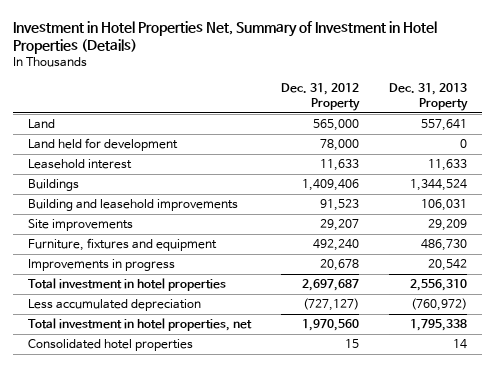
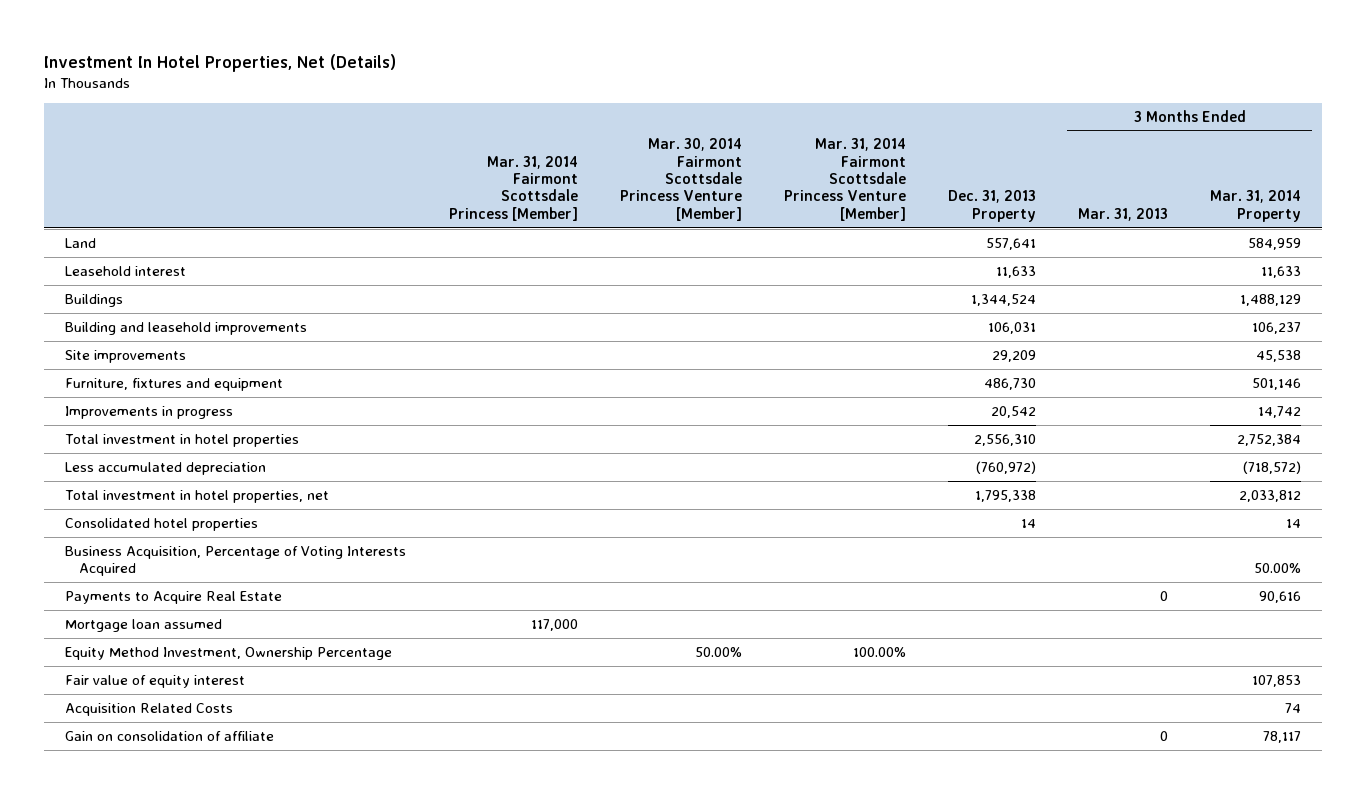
- Investment in Hotel Properties Net, Summary of Investment in Hotel Properties (Details)
+ Investment In Hotel Properties, Net (Details)
- | Dec. 31, 2012 Property | Dec. 31, 2013 Property
+ | Mar. 31, 2014 Fairmont Scottsdale Princess [Member] | Mar. 30, 2014 Fairmont Scottsdale Princess Venture [Member] | Mar. 31, 2014 Fairmont Scottsdale Princess Venture [Member] | Dec. 31, 2013 Property | 3 Months Ended Mar. 31, 2013 | 3 Months Ended Mar. 31, 2014 Property
- Land held for development | 78,000 | 0
+ Business Acquisition, Percentage of Voting Interests Acquired | | | | | | 50.00%
+ Payments to Acquire Real Estate | | | | | 0 | 90,616
+ Mortgage loan assumed | 117,000 | | | | |
+ Equity Method Investment, Ownership Percentage | | 50.00% | 100.00% | | |
+ Fair value of equity interest | | | | | | 107,853
+ Acquisition Related Costs | | | | | | 74
+ Gain on consolidation of affiliate | | | | | 0 | 78,117

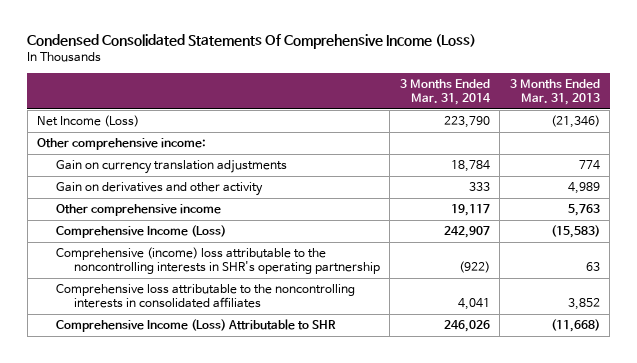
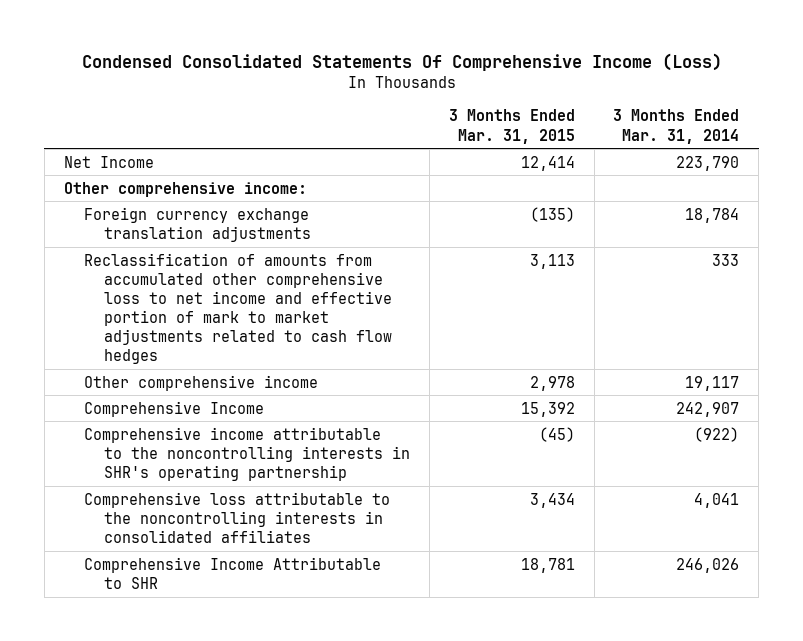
- | 3 Months Ended Mar. 31, 2014 | 3 Months Ended Mar. 31, 2013
+ | 3 Months Ended Mar. 31, 2015 | 3 Months Ended Mar. 31, 2014
- Net Income (Loss) | 223,790 | (21,346)
+ Net Income | 12,414 | 223,790
- Gain on currency translation adjustments | 18,784 | 774
- Gain on derivatives and other activity | 333 | 4,989
+ Foreign currency exchange translation adjustments | (135) | 18,784
+ Reclassification of amounts from accumulated other comprehensive loss to net income and effective portion of mark to market adjustments related to cash flow hedges | 3,113 | 333
- Comprehensive Income (Loss) | 242,907 | (15,583)
- Comprehensive (income) loss attributable to the noncontrolling interests in SHR's operating partnership | (922) | 63
+ Comprehensive Income | 15,392 | 242,907
+ Comprehensive income attributable to the noncontrolling interests in SHR's operating partnership | (45) | (922)
- Comprehensive Income (Loss) Attributable to SHR | 246,026 | (11,668)
+ Comprehensive Income Attributable to SHR | 18,781 | 246,026

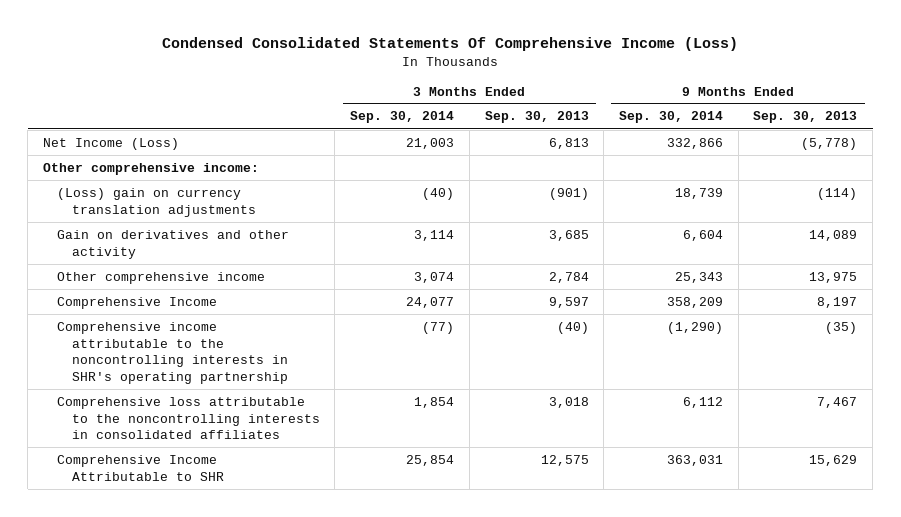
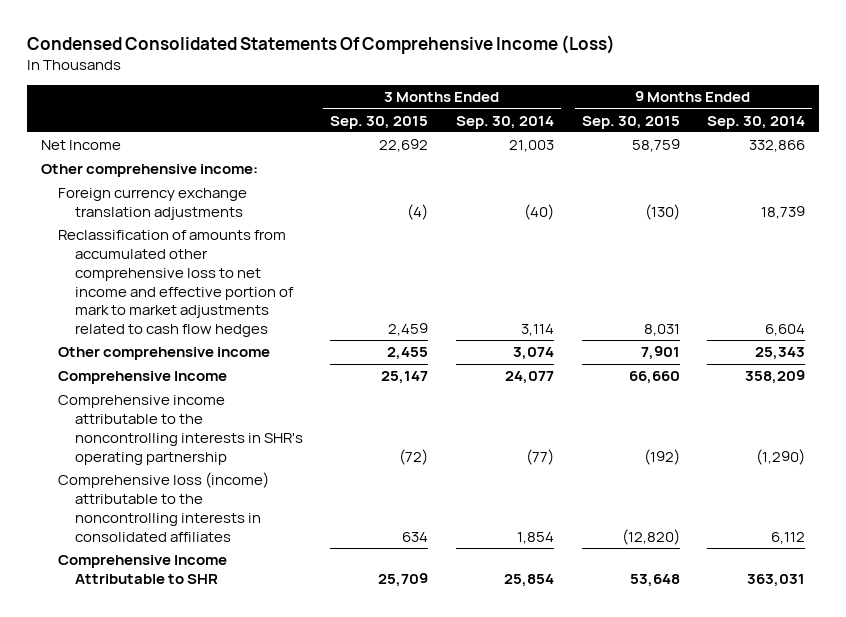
- | 3 Months Ended Sep. 30, 2014 | 3 Months Ended Sep. 30, 2013 | 9 Months Ended Sep. 30, 2014 | 9 Months Ended Sep. 30, 2013
+ | 3 Months Ended Sep. 30, 2015 | 3 Months Ended Sep. 30, 2014 | 9 Months Ended Sep. 30, 2015 | 9 Months Ended Sep. 30, 2014
- Net Income (Loss) | 21,003 | 6,813 | 332,866 | (5,778)
+ Net Income | 22,692 | 21,003 | 58,759 | 332,866
- (Loss) gain on currency translation adjustments | (40) | (901) | 18,739 | (114)
- Gain on derivatives and other activity | 3,114 | 3,685 | 6,604 | 14,089
+ Foreign currency exchange translation adjustments | (4) | (40) | (130) | 18,739
+ Reclassification of amounts from accumulated other comprehensive loss to net income and effective portion of mark to market adjustments related to cash flow hedges | 2,459 | 3,114 | 8,031 | 6,604
- Comprehensive loss attributable to the noncontrolling interests in consolidated affiliates | 1,854 | 3,018 | 6,112 | 7,467
+ Comprehensive loss (income) attributable to the noncontrolling interests in consolidated affiliates | 634 | 1,854 | (12,820) | 6,112

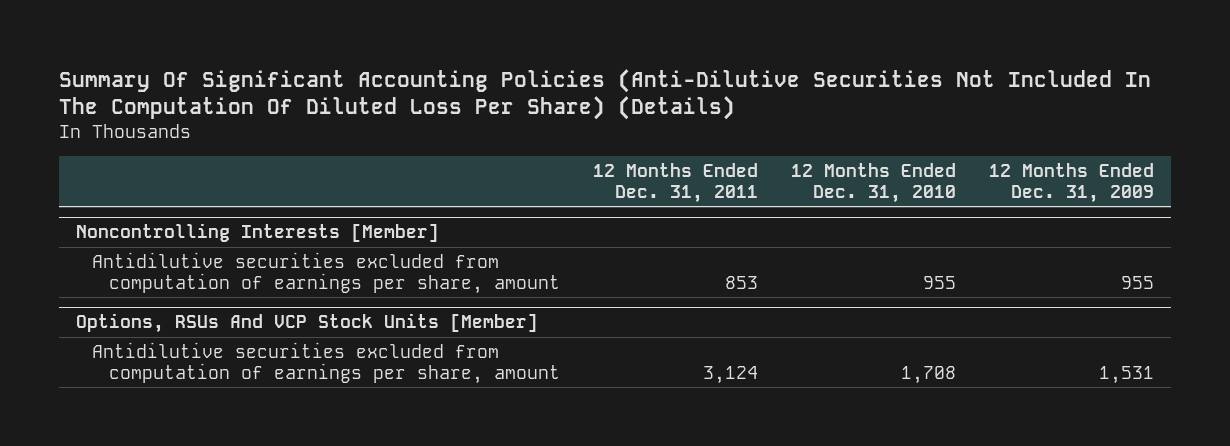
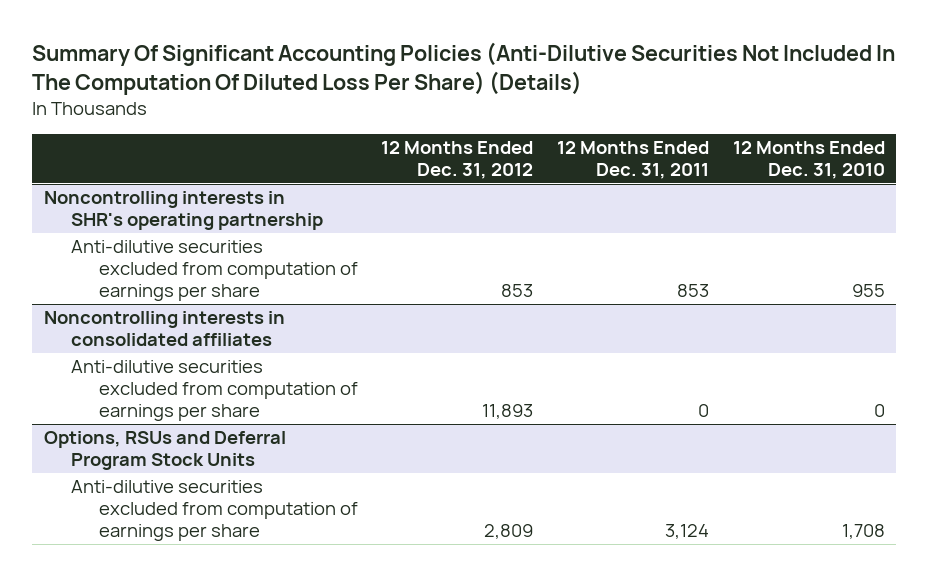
- | 12 Months Ended Dec. 31, 2011 | 12 Months Ended Dec. 31, 2010 | 12 Months Ended Dec. 31, 2009
+ | 12 Months Ended Dec. 31, 2012 | 12 Months Ended Dec. 31, 2011 | 12 Months Ended Dec. 31, 2010
- Noncontrolling Interests [Member]
- Antidilutive securities excluded from computation of earnings per share, amount | 853 | 955 | 955
- Options, RSUs And VCP Stock Units [Member]
- Antidilutive securities excluded from computation of earnings per share, amount | 3,124 | 1,708 | 1,531
+ Noncontrolling interests in SHR's operating partnership
+ Anti-dilutive securities excluded from computation of earnings per share | 853 | 853 | 955
+ Noncontrolling interests in consolidated affiliates
+ Anti-dilutive securities excluded from computation of earnings per share | 11,893 | 0 | 0
+ Options, RSUs and Deferral Program Stock Units
+ Anti-dilutive securities excluded from computation of earnings per share | 2,809 | 3,124 | 1,708

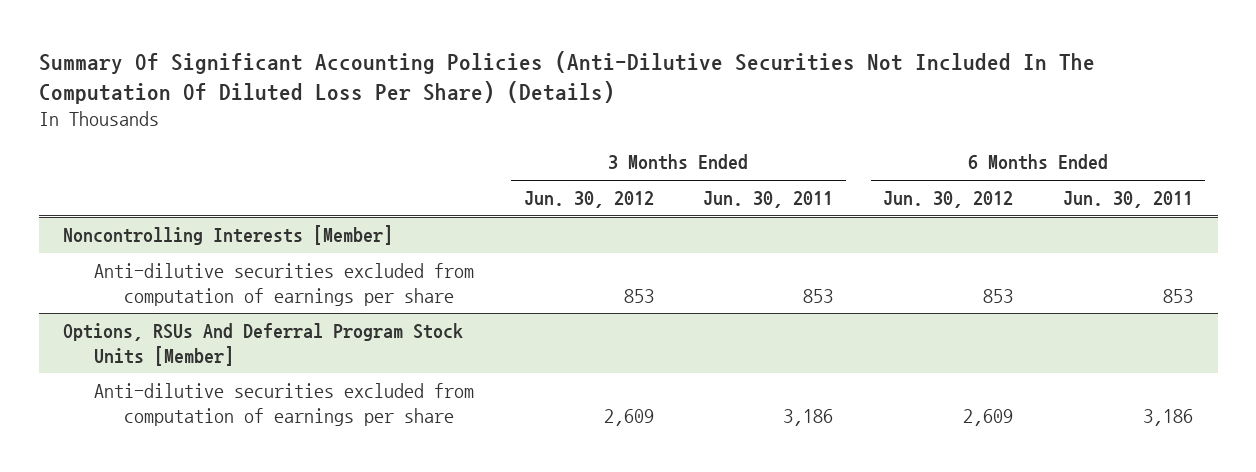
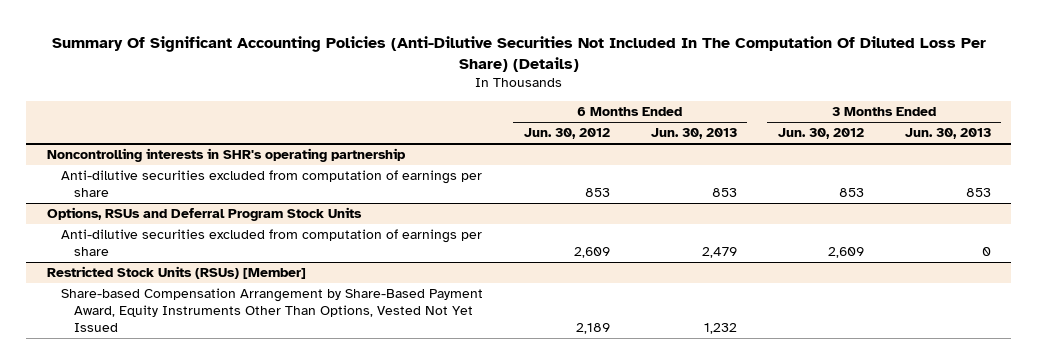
- | 3 Months Ended Jun. 30, 2012 | 3 Months Ended Jun. 30, 2011 | 6 Months Ended Jun. 30, 2012 | 6 Months Ended Jun. 30, 2011
+ | 6 Months Ended Jun. 30, 2012 | 6 Months Ended Jun. 30, 2013 | 3 Months Ended Jun. 30, 2012 | 3 Months Ended Jun. 30, 2013
- Noncontrolling Interests [Member]
+ Noncontrolling interests in SHR's operating partnership
- Options, RSUs And Deferral Program Stock Units [Member]
+ Options, RSUs and Deferral Program Stock Units
+ Restricted Stock Units (RSUs) [Member]
+ Share-based Compensation Arrangement by Share-Based Payment Award, Equity Instruments Other Than Options, Vested Not Yet Issued | 2,189 | 1,232 | |

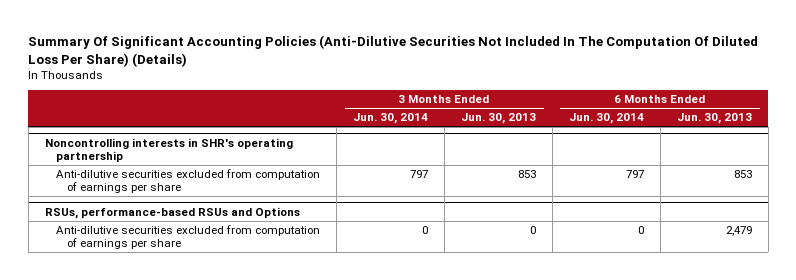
- | 6 Months Ended Jun. 30, 2012 | 6 Months Ended Jun. 30, 2013 | 3 Months Ended Jun. 30, 2012 | 3 Months Ended Jun. 30, 2013
+ | 3 Months Ended Jun. 30, 2014 | 3 Months Ended Jun. 30, 2013 | 6 Months Ended Jun. 30, 2014 | 6 Months Ended Jun. 30, 2013
- Options, RSUs and Deferral Program Stock Units
+ RSUs, performance-based RSUs and Options
- Restricted Stock Units (RSUs) [Member]
- Share-based Compensation Arrangement by Share-Based Payment Award, Equity Instruments Other Than Options, Vested Not Yet Issued | 2,189 | 1,232 | |

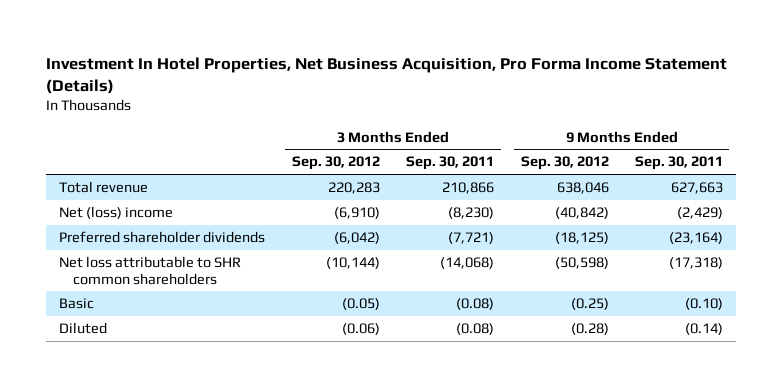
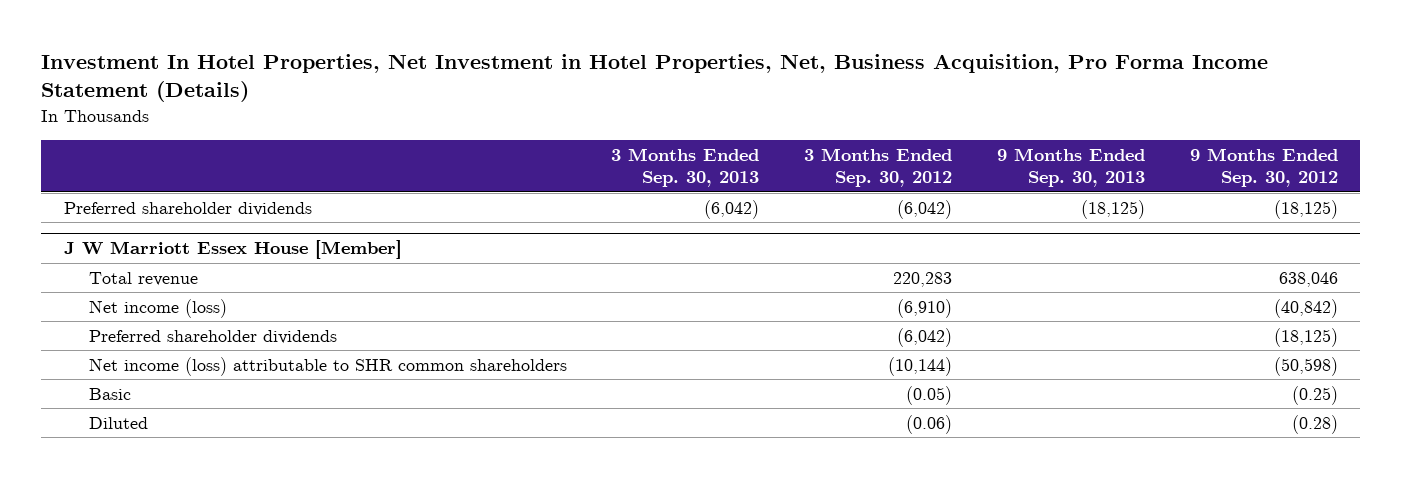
- Investment In Hotel Properties, Net Business Acquisition, Pro Forma Income Statement (Details)
+ Investment In Hotel Properties, Net Investment in Hotel Properties, Net, Business Acquisition, Pro Forma Income Statement (Details)
- | 3 Months Ended Sep. 30, 2012 | 3 Months Ended Sep. 30, 2011 | 9 Months Ended Sep. 30, 2012 | 9 Months Ended Sep. 30, 2011
+ | 3 Months Ended Sep. 30, 2013 | 3 Months Ended Sep. 30, 2012 | 9 Months Ended Sep. 30, 2013 | 9 Months Ended Sep. 30, 2012
+ Preferred shareholder dividends | (6,042) | (6,042) | (18,125) | (18,125)
+ J W Marriott Essex House [Member]
- Net (loss) income | (6,910) | (8,230) | (40,842) | (2,429)
+ Net income (loss) | | (6,910) | | (40,842)
- Net loss attributable to SHR common shareholders | (10,144) | (14,068) | (50,598) | (17,318)
+ Net income (loss) attributable to SHR common shareholders | | (10,144) | | (50,598)

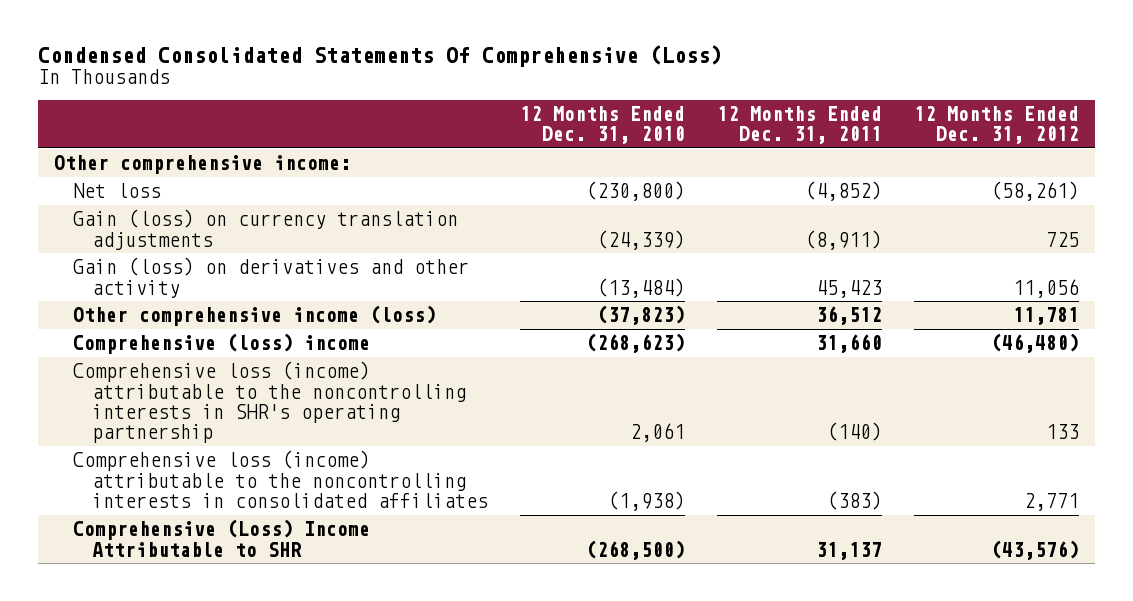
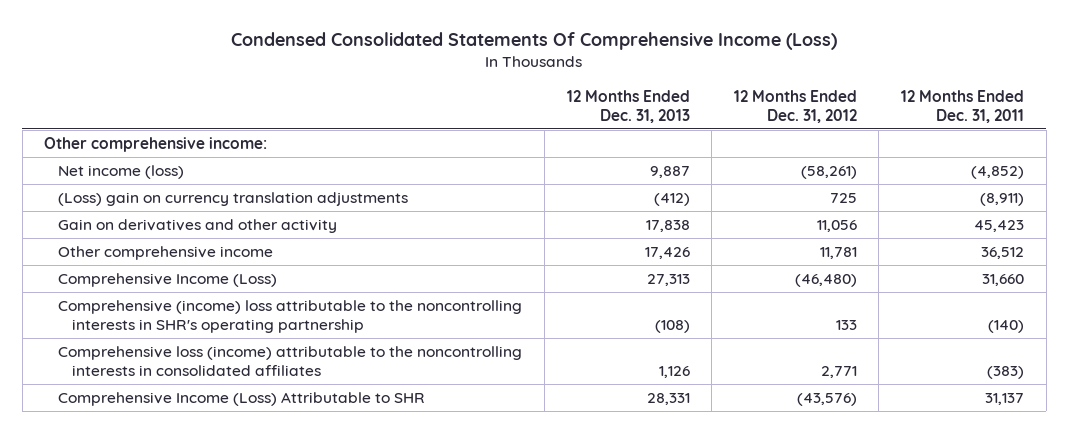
- Condensed Consolidated Statements Of Comprehensive (Loss)
+ Condensed Consolidated Statements Of Comprehensive Income (Loss)
- | 12 Months Ended Dec. 31, 2010 | 12 Months Ended Dec. 31, 2011 | 12 Months Ended Dec. 31, 2012
+ | 12 Months Ended Dec. 31, 2013 | 12 Months Ended Dec. 31, 2012 | 12 Months Ended Dec. 31, 2011
- Net loss | (230,800) | (4,852) | (58,261)
- Gain (loss) on currency translation adjustments | (24,339) | (8,911) | 725
- Gain (loss) on derivatives and other activity | (13,484) | 45,423 | 11,056
- Other comprehensive income (loss) | (37,823) | 36,512 | 11,781
- Comprehensive (loss) income | (268,623) | 31,660 | (46,480)
- Comprehensive loss (income) attributable to the noncontrolling interests in SHR's operating partnership | 2,061 | (140) | 133
+ Net income (loss) | 9,887 | (58,261) | (4,852)
+ (Loss) gain on currency translation adjustments | (412) | 725 | (8,911)
+ Gain on derivatives and other activity | 17,838 | 11,056 | 45,423
+ Other comprehensive income | 17,426 | 11,781 | 36,512
+ Comprehensive Income (Loss) | 27,313 | (46,480) | 31,660
+ Comprehensive (income) loss attributable to the noncontrolling interests in SHR's operating partnership | (108) | 133 | (140)
- Comprehensive (Loss) Income Attributable to SHR | (268,500) | 31,137 | (43,576)
+ Comprehensive Income (Loss) Attributable to SHR | 28,331 | (43,576) | 31,137

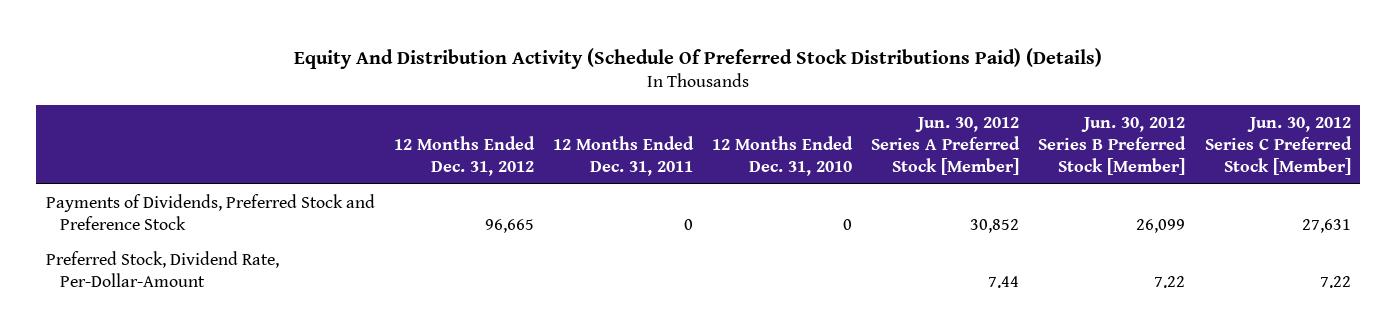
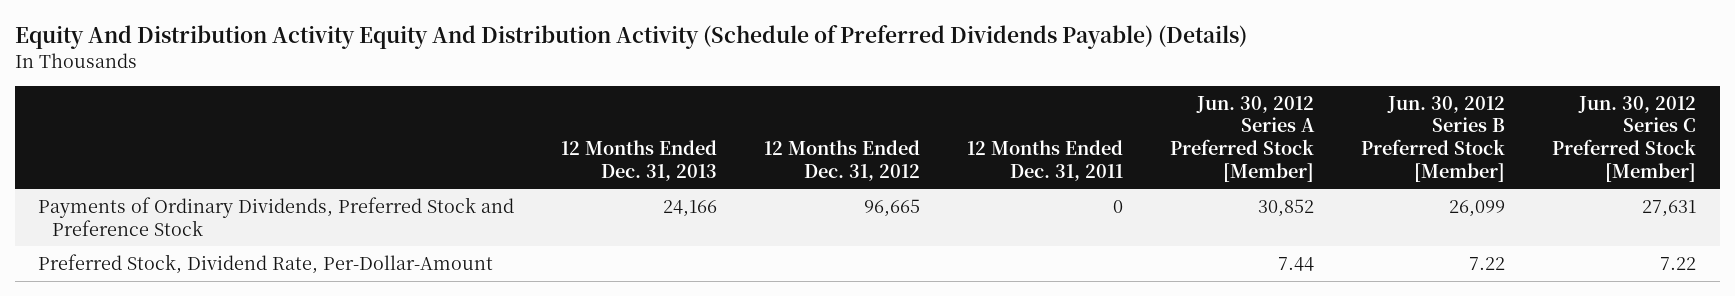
- Equity And Distribution Activity (Schedule Of Preferred Stock Distributions Paid) (Details)
+ Equity And Distribution Activity Equity And Distribution Activity (Schedule of Preferred Dividends Payable) (Details)
- | 12 Months Ended Dec. 31, 2012 | 12 Months Ended Dec. 31, 2011 | 12 Months Ended Dec. 31, 2010 | Jun. 30, 2012 Series A Preferred Stock [Member] | Jun. 30, 2012 Series B Preferred Stock [Member] | Jun. 30, 2012 Series C Preferred Stock [Member]
+ | 12 Months Ended Dec. 31, 2013 | 12 Months Ended Dec. 31, 2012 | 12 Months Ended Dec. 31, 2011 | Jun. 30, 2012 Series A Preferred Stock [Member] | Jun. 30, 2012 Series B Preferred Stock [Member] | Jun. 30, 2012 Series C Preferred Stock [Member]
- Payments of Dividends, Preferred Stock and Preference Stock | 96,665 | 0 | 0 | 30,852 | 26,099 | 27,631
+ Payments of Ordinary Dividends, Preferred Stock and Preference Stock | 24,166 | 96,665 | 0 | 30,852 | 26,099 | 27,631

